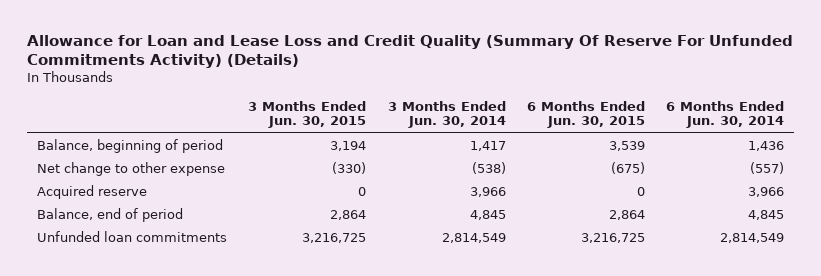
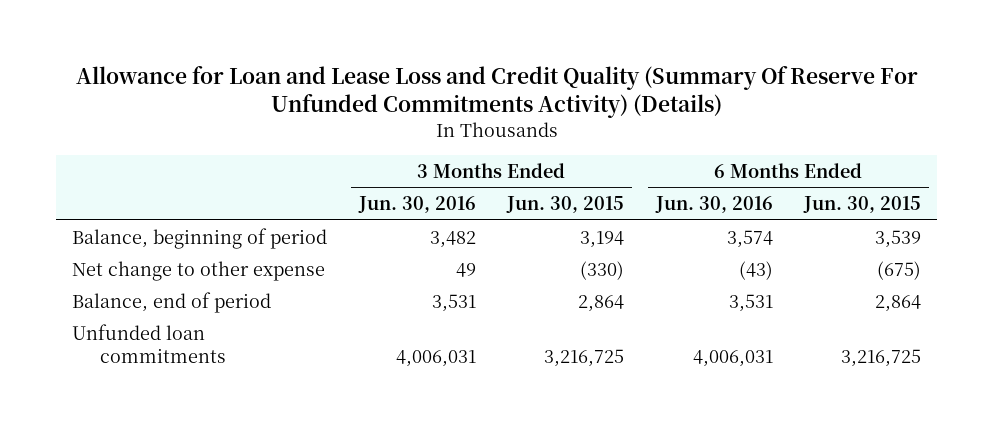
- | 3 Months Ended Jun. 30, 2015 | 3 Months Ended Jun. 30, 2014 | 6 Months Ended Jun. 30, 2015 | 6 Months Ended Jun. 30, 2014
+ | 3 Months Ended Jun. 30, 2016 | 3 Months Ended Jun. 30, 2015 | 6 Months Ended Jun. 30, 2016 | 6 Months Ended Jun. 30, 2015
- Acquired reserve | 0 | 3,966 | 0 | 3,966

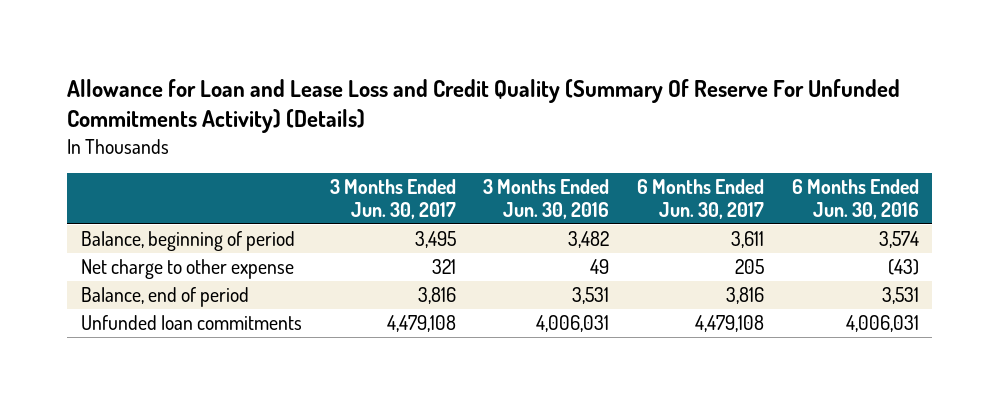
- | 3 Months Ended Jun. 30, 2016 | 3 Months Ended Jun. 30, 2015 | 6 Months Ended Jun. 30, 2016 | 6 Months Ended Jun. 30, 2015
+ | 3 Months Ended Jun. 30, 2017 | 3 Months Ended Jun. 30, 2016 | 6 Months Ended Jun. 30, 2017 | 6 Months Ended Jun. 30, 2016
- Net change to other expense | 49 | (330) | (43) | (675)
+ Net charge to other expense | 321 | 49 | 205 | (43)

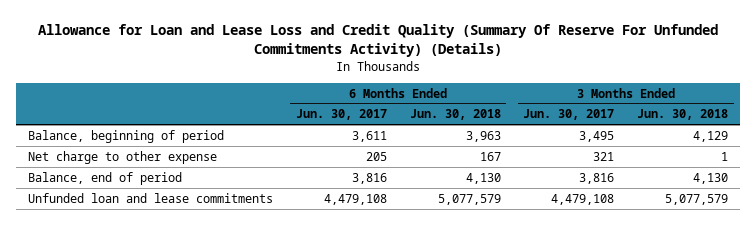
- | 3 Months Ended Jun. 30, 2017 | 3 Months Ended Jun. 30, 2016 | 6 Months Ended Jun. 30, 2017 | 6 Months Ended Jun. 30, 2016
+ | 6 Months Ended Jun. 30, 2017 | 6 Months Ended Jun. 30, 2018 | 3 Months Ended Jun. 30, 2017 | 3 Months Ended Jun. 30, 2018
- Unfunded loan commitments | 4,479,108 | 4,006,031 | 4,479,108 | 4,006,031
+ Unfunded loan and lease commitments | 4,479,108 | 5,077,579 | 4,479,108 | 5,077,579

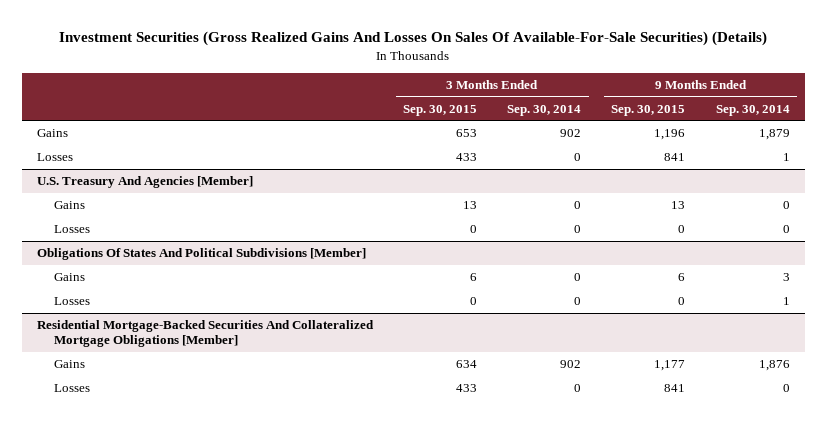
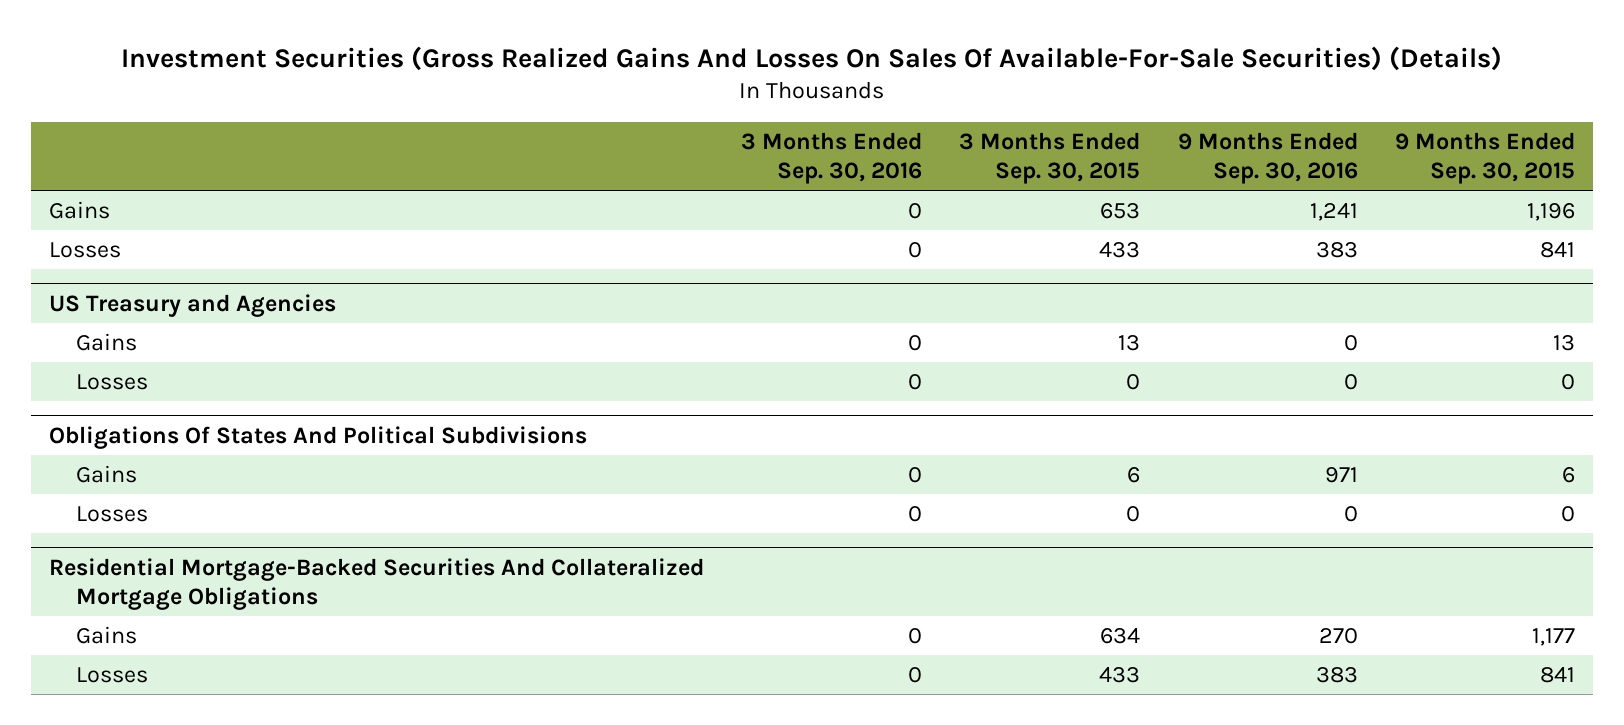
- | 3 Months Ended Sep. 30, 2015 | 3 Months Ended Sep. 30, 2014 | 9 Months Ended Sep. 30, 2015 | 9 Months Ended Sep. 30, 2014
+ | 3 Months Ended Sep. 30, 2016 | 3 Months Ended Sep. 30, 2015 | 9 Months Ended Sep. 30, 2016 | 9 Months Ended Sep. 30, 2015
- U.S. Treasury And Agencies [Member]
+ US Treasury and Agencies
- Obligations Of States And Political Subdivisions [Member]
+ Obligations Of States And Political Subdivisions
- Residential Mortgage-Backed Securities And Collateralized Mortgage Obligations [Member]
+ Residential Mortgage-Backed Securities And Collateralized Mortgage Obligations

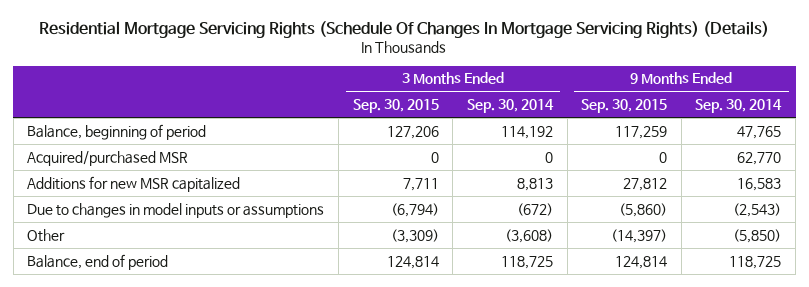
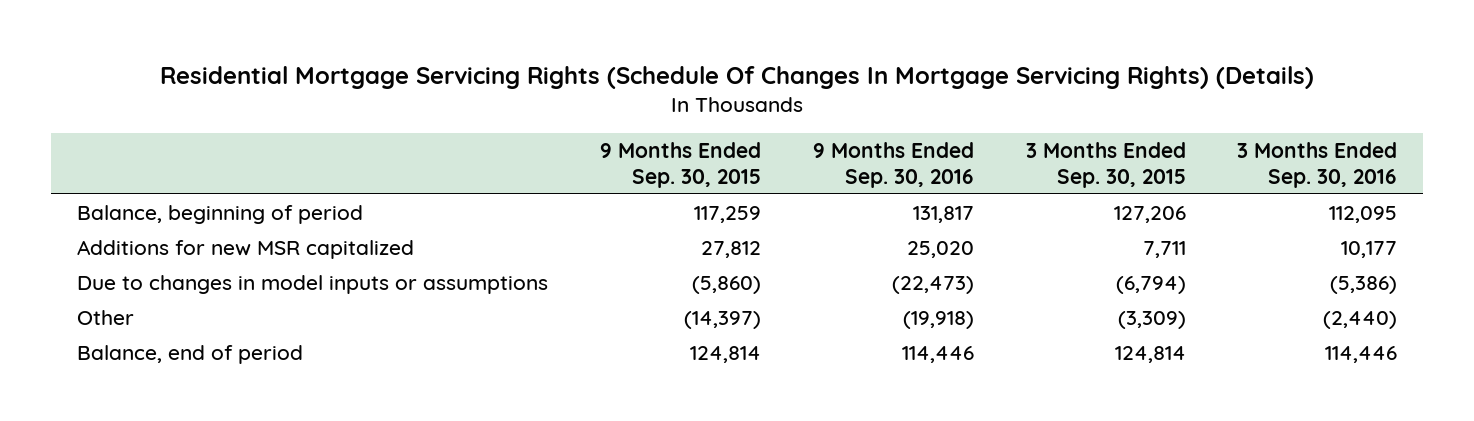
- | 3 Months Ended Sep. 30, 2015 | 3 Months Ended Sep. 30, 2014 | 9 Months Ended Sep. 30, 2015 | 9 Months Ended Sep. 30, 2014
+ | 9 Months Ended Sep. 30, 2015 | 9 Months Ended Sep. 30, 2016 | 3 Months Ended Sep. 30, 2015 | 3 Months Ended Sep. 30, 2016
- Acquired/purchased MSR | 0 | 0 | 0 | 62,770

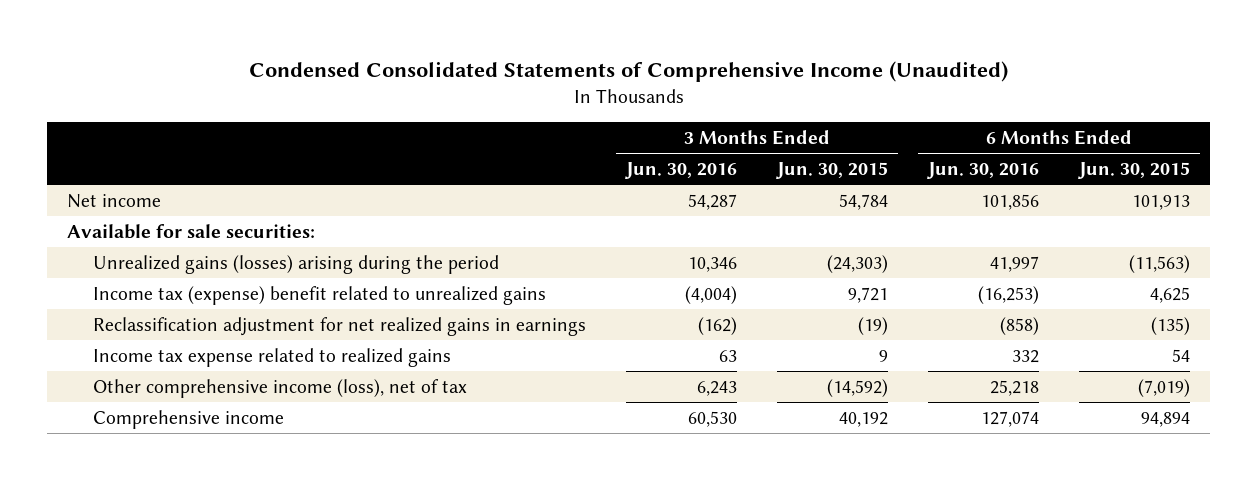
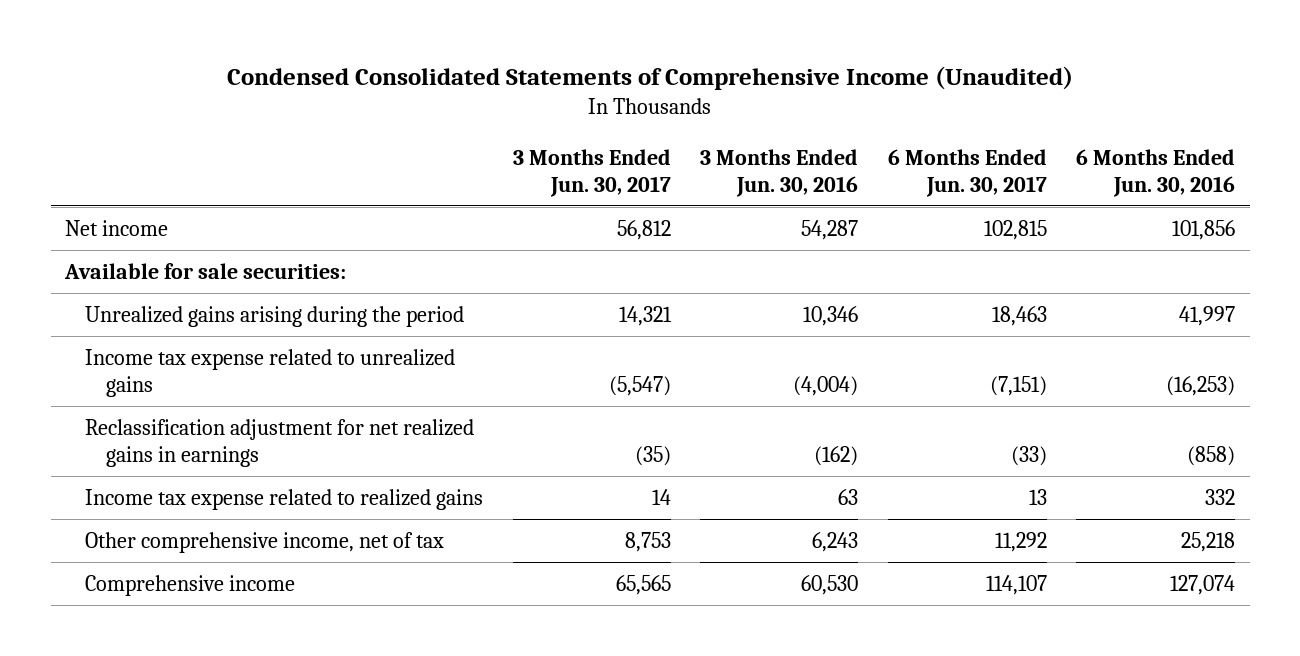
- | 3 Months Ended Jun. 30, 2016 | 3 Months Ended Jun. 30, 2015 | 6 Months Ended Jun. 30, 2016 | 6 Months Ended Jun. 30, 2015
+ | 3 Months Ended Jun. 30, 2017 | 3 Months Ended Jun. 30, 2016 | 6 Months Ended Jun. 30, 2017 | 6 Months Ended Jun. 30, 2016
- Unrealized gains (losses) arising during the period | 10,346 | (24,303) | 41,997 | (11,563)
- Income tax (expense) benefit related to unrealized gains | (4,004) | 9,721 | (16,253) | 4,625
+ Unrealized gains arising during the period | 14,321 | 10,346 | 18,463 | 41,997
+ Income tax expense related to unrealized gains | (5,547) | (4,004) | (7,151) | (16,253)
- Other comprehensive income (loss), net of tax | 6,243 | (14,592) | 25,218 | (7,019)
+ Other comprehensive income, net of tax | 8,753 | 6,243 | 11,292 | 25,218

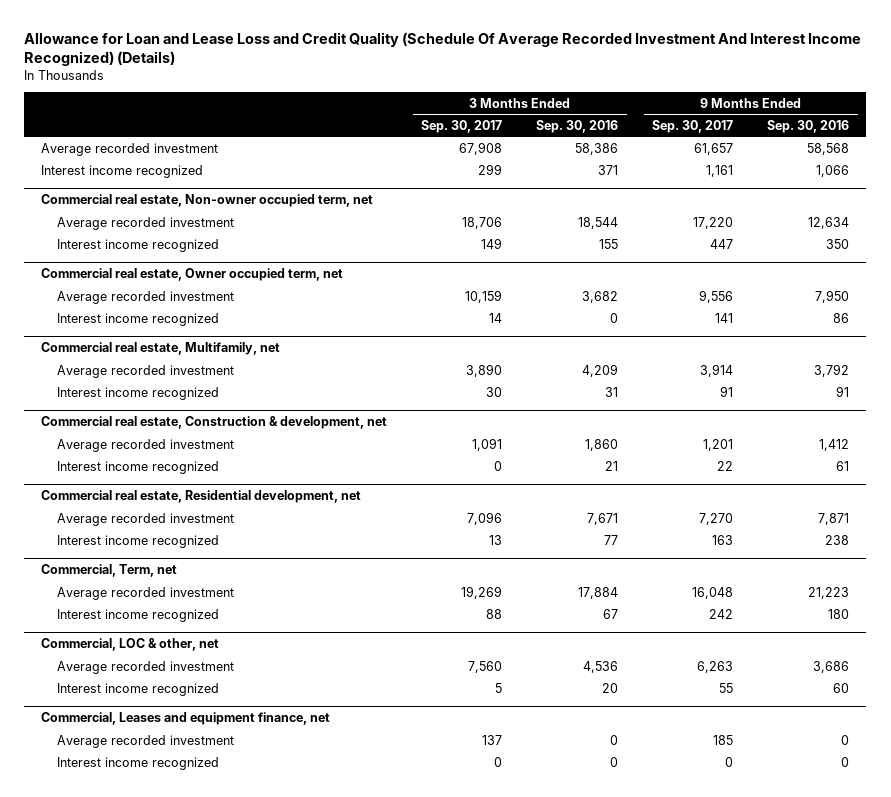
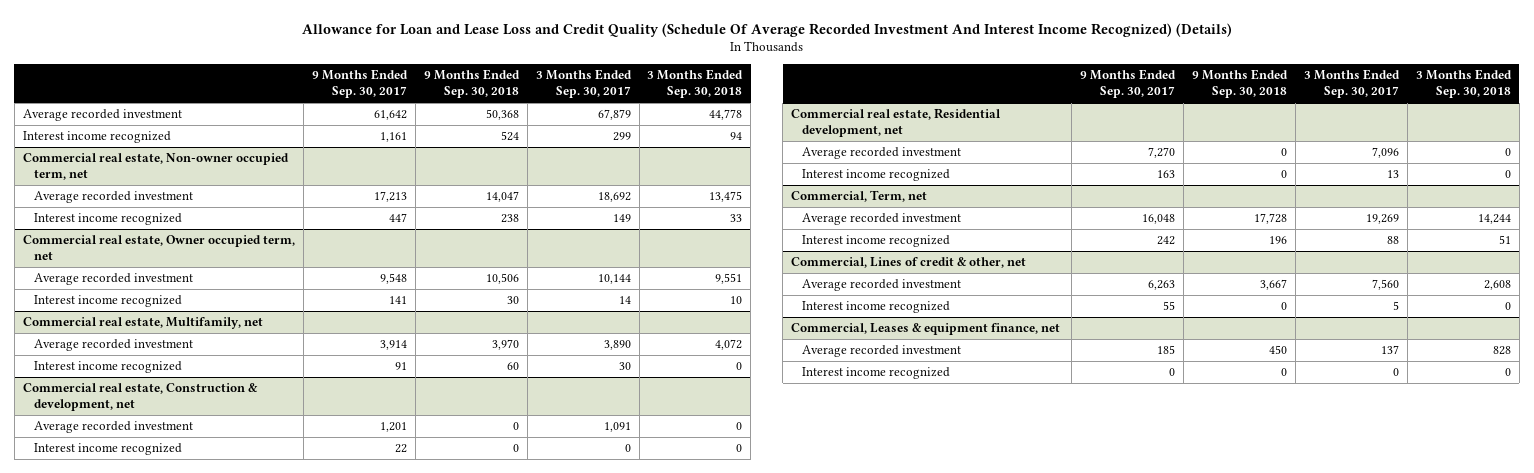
- | 3 Months Ended Sep. 30, 2017 | 3 Months Ended Sep. 30, 2016 | 9 Months Ended Sep. 30, 2017 | 9 Months Ended Sep. 30, 2016
+ | 9 Months Ended Sep. 30, 2017 | 9 Months Ended Sep. 30, 2018 | 3 Months Ended Sep. 30, 2017 | 3 Months Ended Sep. 30, 2018
- Average recorded investment | 67,908 | 58,386 | 61,657 | 58,568
+ Average recorded investment | 61,642 | 50,368 | 67,879 | 44,778
@ Commercial real estate, Non-owner occupied term, net
- Average recorded investment | 18,706 | 18,544 | 17,220 | 12,634
+ Average recorded investment | 17,213 | 14,047 | 18,692 | 13,475
@ Commercial real estate, Owner occupied term, net
- Average recorded investment | 10,159 | 3,682 | 9,556 | 7,950
+ Average recorded investment | 9,548 | 10,506 | 10,144 | 9,551
- Commercial, LOC & other, net
+ Commercial, Lines of credit & other, net
- Commercial, Leases and equipment finance, net
+ Commercial, Leases & equipment finance, net

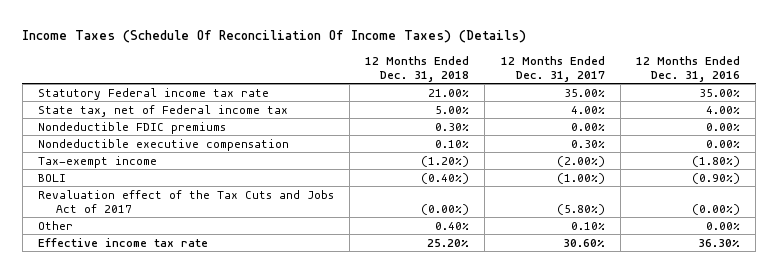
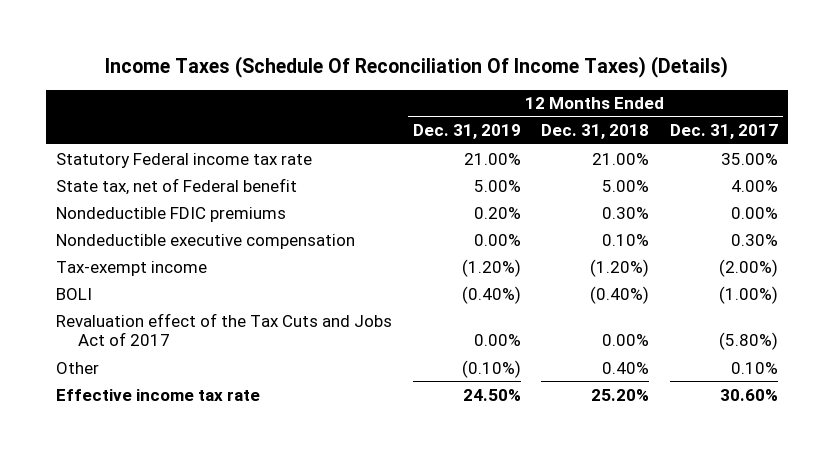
- | 12 Months Ended Dec. 31, 2018 | 12 Months Ended Dec. 31, 2017 | 12 Months Ended Dec. 31, 2016
+ | 12 Months Ended Dec. 31, 2019 | 12 Months Ended Dec. 31, 2018 | 12 Months Ended Dec. 31, 2017
- State tax, net of Federal income tax | 5.00% | 4.00% | 4.00%
+ State tax, net of Federal benefit | 5.00% | 5.00% | 4.00%
- Revaluation effect of the Tax Cuts and Jobs Act of 2017 | (0.00%) | (5.80%) | (0.00%)
+ Revaluation effect of the Tax Cuts and Jobs Act of 2017 | 0.00% | 0.00% | (5.80%)

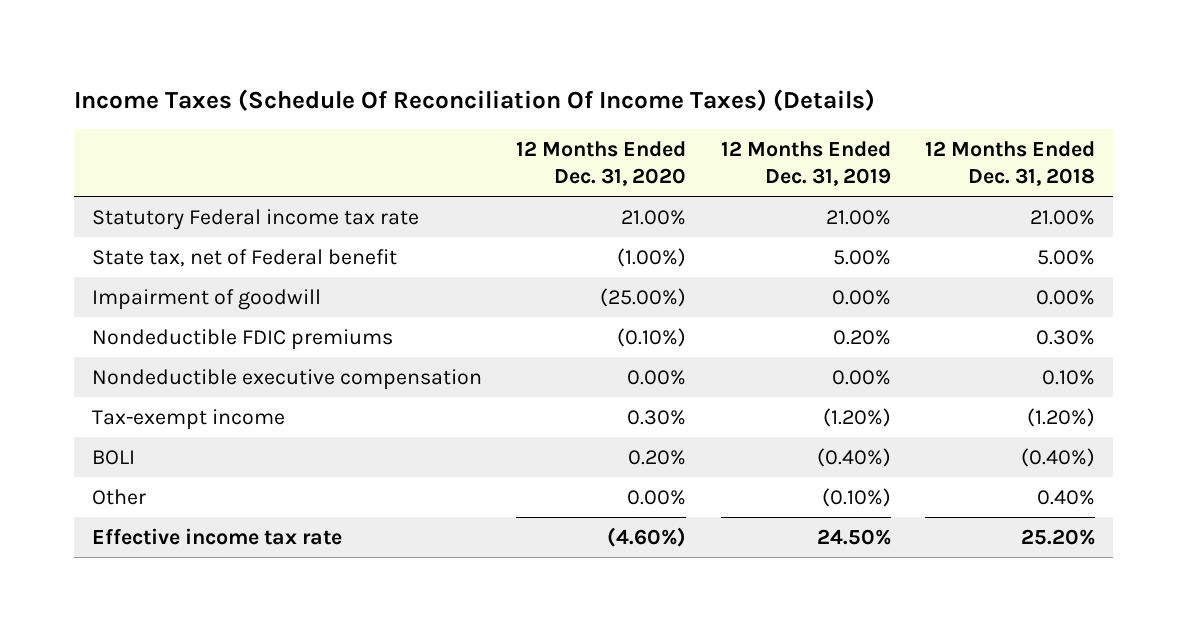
- | 12 Months Ended Dec. 31, 2019 | 12 Months Ended Dec. 31, 2018 | 12 Months Ended Dec. 31, 2017
+ | 12 Months Ended Dec. 31, 2020 | 12 Months Ended Dec. 31, 2019 | 12 Months Ended Dec. 31, 2018
+ Impairment of goodwill | (25.00%) | 0.00% | 0.00%
- Revaluation effect of the Tax Cuts and Jobs Act of 2017 | 0.00% | 0.00% | (5.80%)

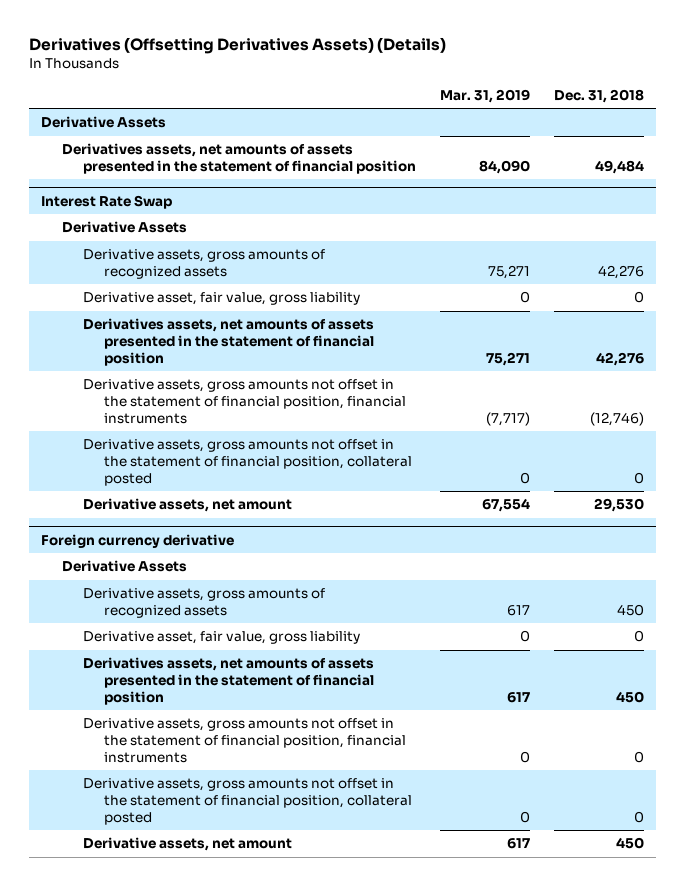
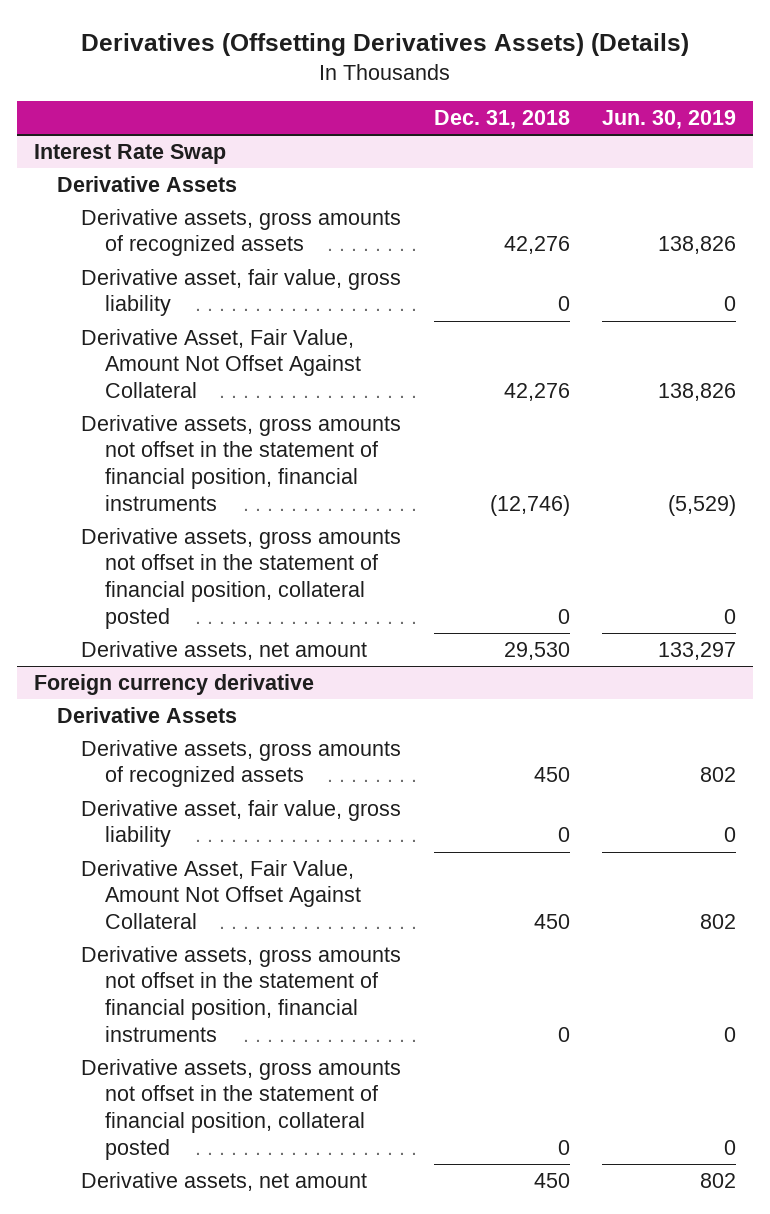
- | Mar. 31, 2019 | Dec. 31, 2018
+ | Dec. 31, 2018 | Jun. 30, 2019
- Derivative Assets
- Derivatives assets, net amounts of assets presented in the statement of financial position | 84,090 | 49,484
@ Interest Rate Swap
- Derivatives assets, net amounts of assets presented in the statement of financial position | 75,271 | 42,276
+ Derivative Asset, Fair Value, Amount Not Offset Against Collateral | 42,276 | 138,826
@ Foreign currency derivative
- Derivatives assets, net amounts of assets presented in the statement of financial position | 617 | 450
+ Derivative Asset, Fair Value, Amount Not Offset Against Collateral | 450 | 802

